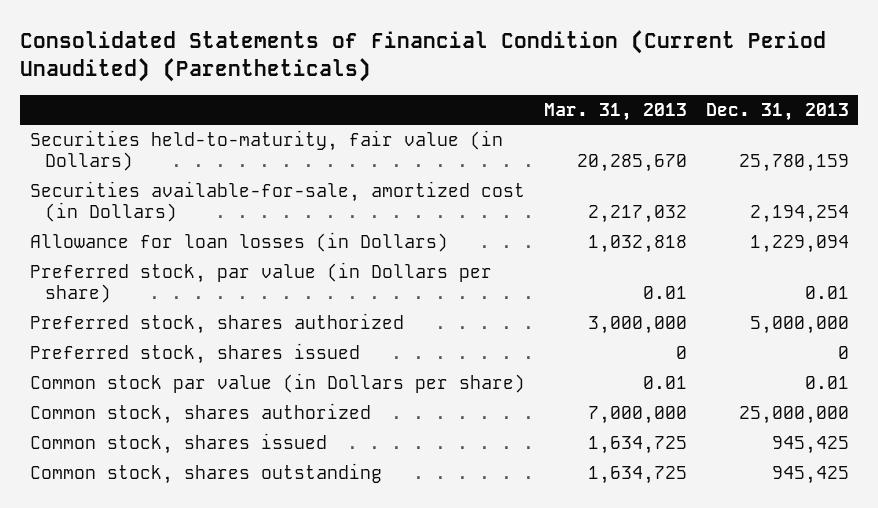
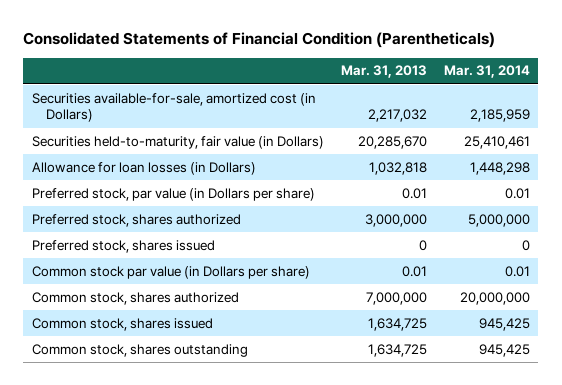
- Consolidated Statements of Financial Condition (Current Period Unaudited) (Parentheticals)
+ Consolidated Statements of Financial Condition (Parentheticals)
- | Mar. 31, 2013 | Dec. 31, 2013
+ | Mar. 31, 2013 | Mar. 31, 2014
moved down: Securities held-to-maturity, fair value (in Dollars) | 20,285,670 | 25,410,461

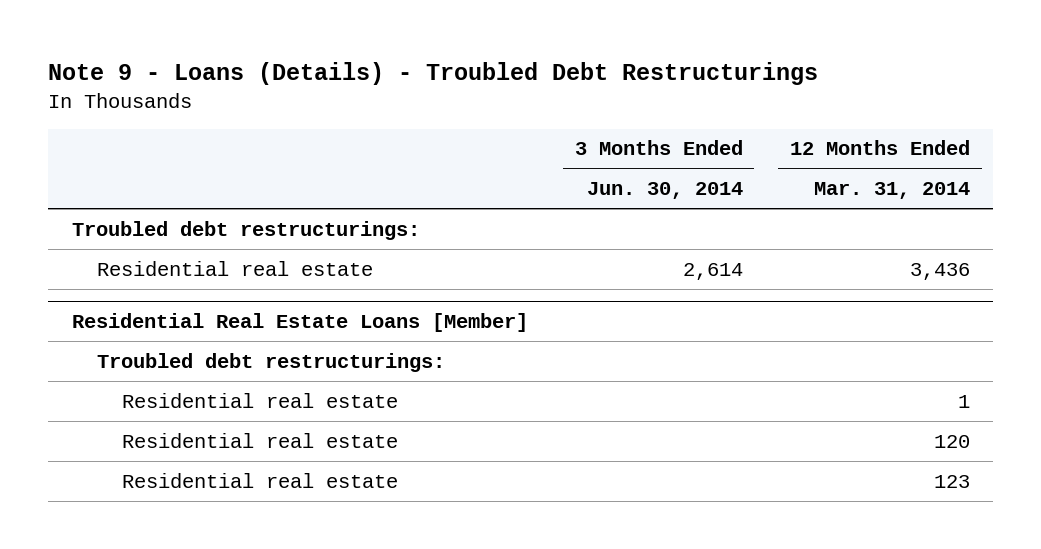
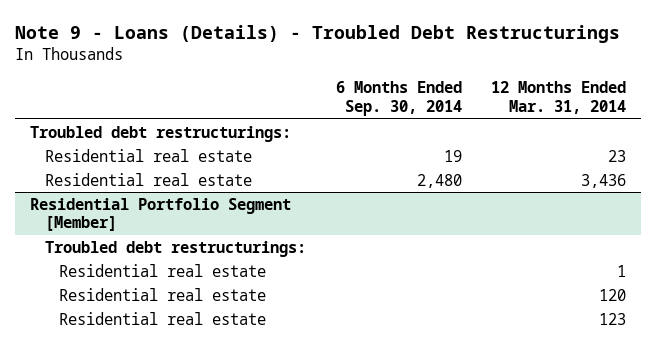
- | 3 Months Ended Jun. 30, 2014 | 12 Months Ended Mar. 31, 2014
+ | 6 Months Ended Sep. 30, 2014 | 12 Months Ended Mar. 31, 2014
+ Residential real estate | 19 | 23
- Residential Real Estate Loans [Member]
+ Residential Portfolio Segment [Member]

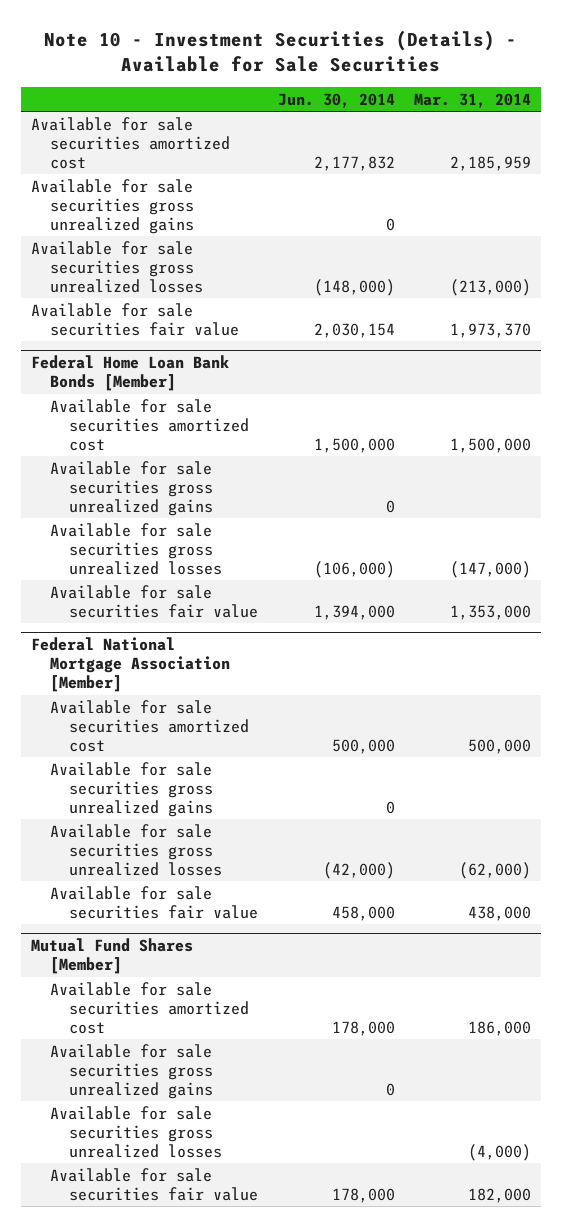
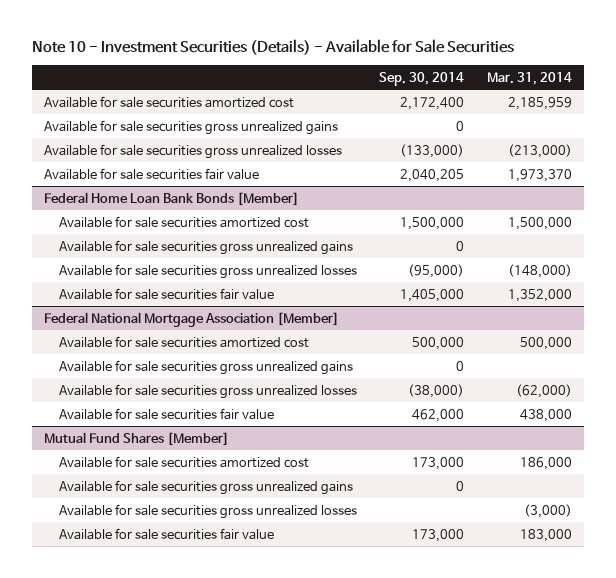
- | Jun. 30, 2014 | Mar. 31, 2014
+ | Sep. 30, 2014 | Mar. 31, 2014
@ Federal Home Loan Bank Bonds [Member]
- Available for sale securities gross unrealized losses | (106,000) | (147,000)
- Available for sale securities fair value | 1,394,000 | 1,353,000
+ Available for sale securities gross unrealized losses | (95,000) | (148,000)
+ Available for sale securities fair value | 1,405,000 | 1,352,000
@ Mutual Fund Shares [Member]
- Available for sale securities gross unrealized losses | | (4,000)
- Available for sale securities fair value | 178,000 | 182,000
+ Available for sale securities gross unrealized losses | | (3,000)
+ Available for sale securities fair value | 173,000 | 183,000

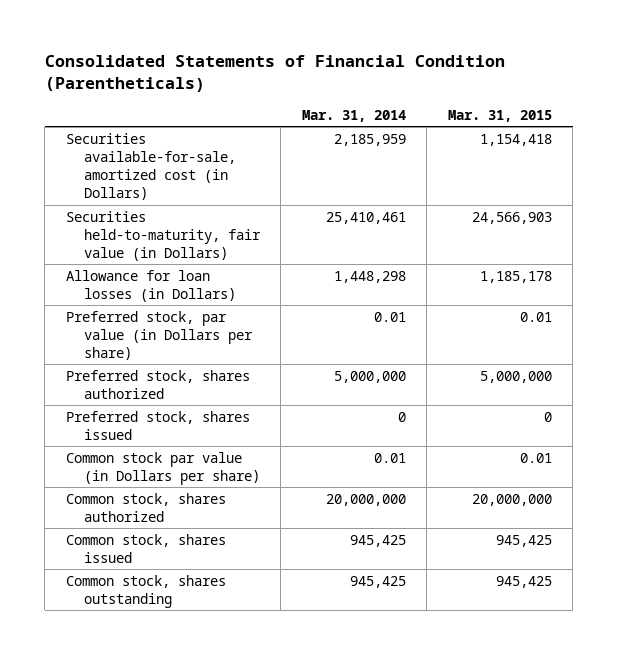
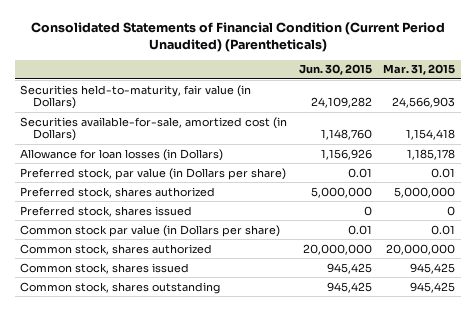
- Consolidated Statements of Financial Condition (Parentheticals)
+ Consolidated Statements of Financial Condition (Current Period Unaudited) (Parentheticals)
- | Mar. 31, 2014 | Mar. 31, 2015
+ | Jun. 30, 2015 | Mar. 31, 2015
moved down: Securities available-for-sale, amortized cost (in Dollars) | 1,148,760 | 1,154,418

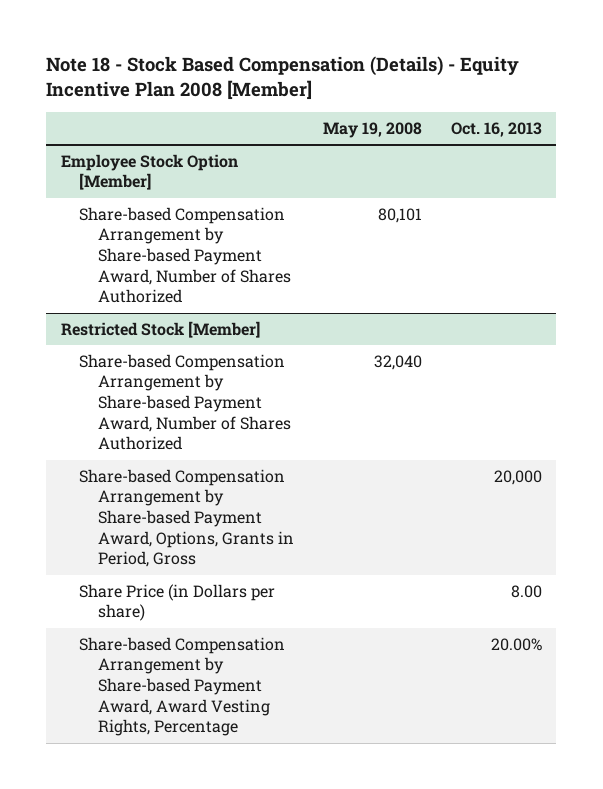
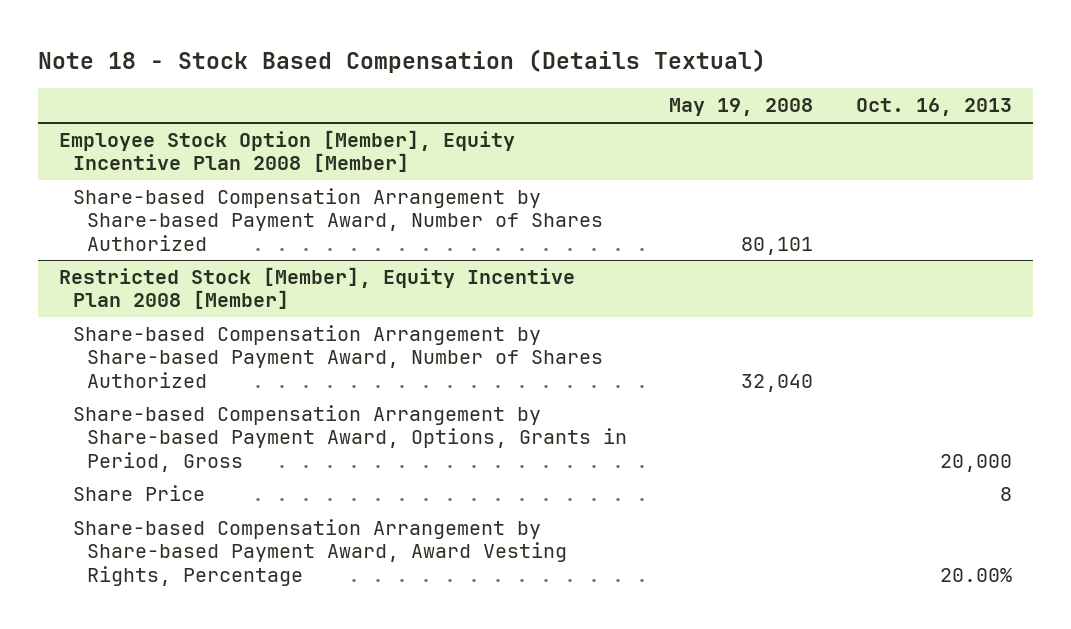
- Note 18 - Stock Based Compensation (Details) - Equity Incentive Plan 2008 [Member]
+ Note 18 - Stock Based Compensation (Details Textual)
- Employee Stock Option [Member]
+ Employee Stock Option [Member], Equity Incentive Plan 2008 [Member]
- Restricted Stock [Member]
+ Restricted Stock [Member], Equity Incentive Plan 2008 [Member]
- Share Price (in Dollars per share) | | 8.00
+ Share Price | | 8

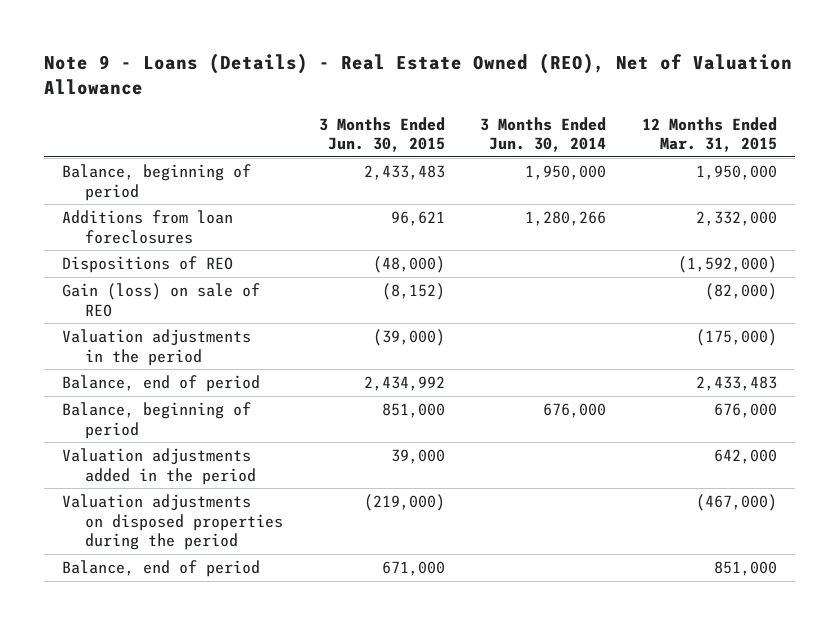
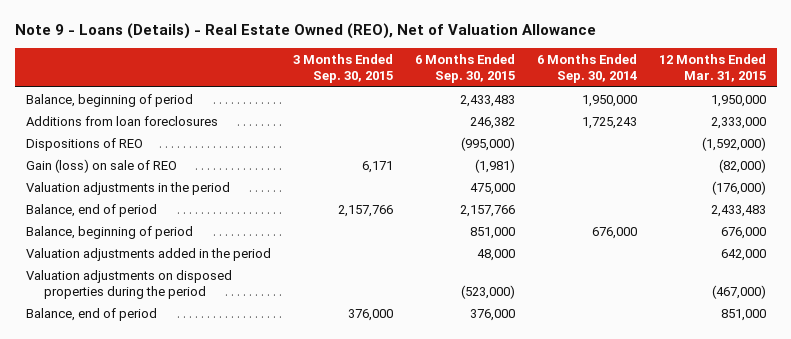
- | 3 Months Ended Jun. 30, 2015 | 3 Months Ended Jun. 30, 2014 | 12 Months Ended Mar. 31, 2015
+ | 3 Months Ended Sep. 30, 2015 | 6 Months Ended Sep. 30, 2015 | 6 Months Ended Sep. 30, 2014 | 12 Months Ended Mar. 31, 2015
- Additions from loan foreclosures | 96,621 | 1,280,266 | 2,332,000
+ Additions from loan foreclosures | | 246,382 | 1,725,243 | 2,333,000
- Valuation adjustments in the period | (39,000) | | (175,000)
+ Valuation adjustments in the period | | 475,000 | | (176,000)

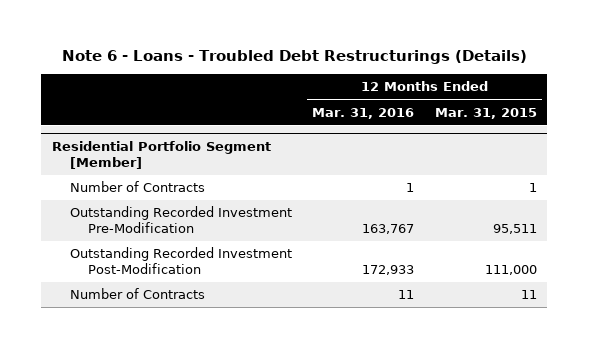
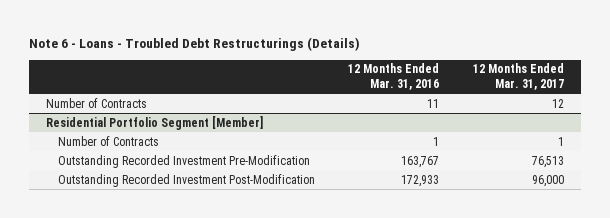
- | 12 Months Ended Mar. 31, 2016 | 12 Months Ended Mar. 31, 2015
+ | 12 Months Ended Mar. 31, 2016 | 12 Months Ended Mar. 31, 2017
+ Number of Contracts | 11 | 12
@ Residential Portfolio Segment [Member]
- Number of Contracts | 11 | 11

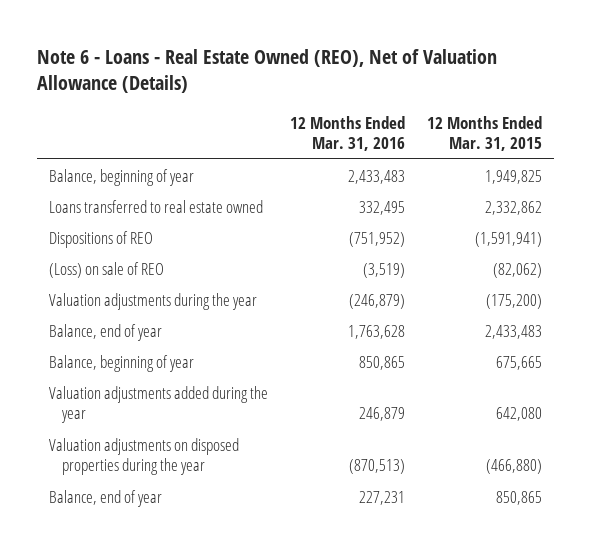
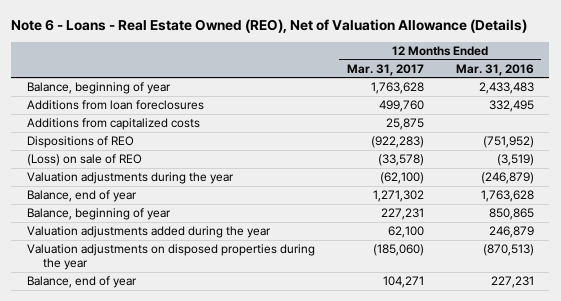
- | 12 Months Ended Mar. 31, 2016 | 12 Months Ended Mar. 31, 2015
+ | 12 Months Ended Mar. 31, 2017 | 12 Months Ended Mar. 31, 2016
- Loans transferred to real estate owned | 332,495 | 2,332,862
+ Additions from loan foreclosures | 499,760 | 332,495
+ Additions from capitalized costs | 25,875 |

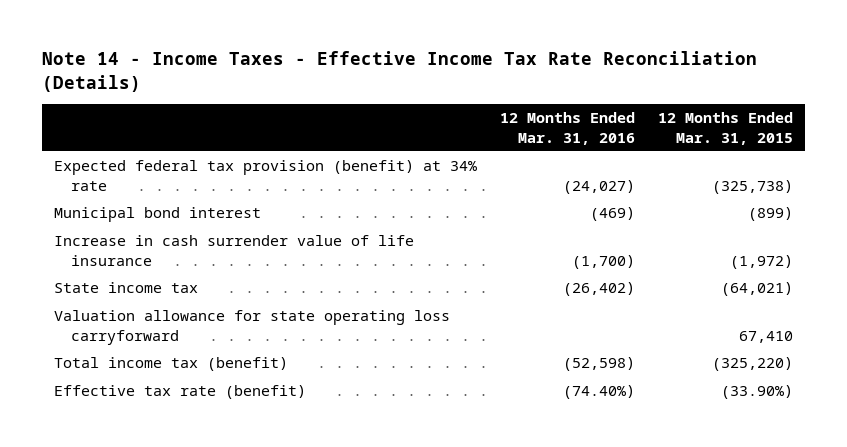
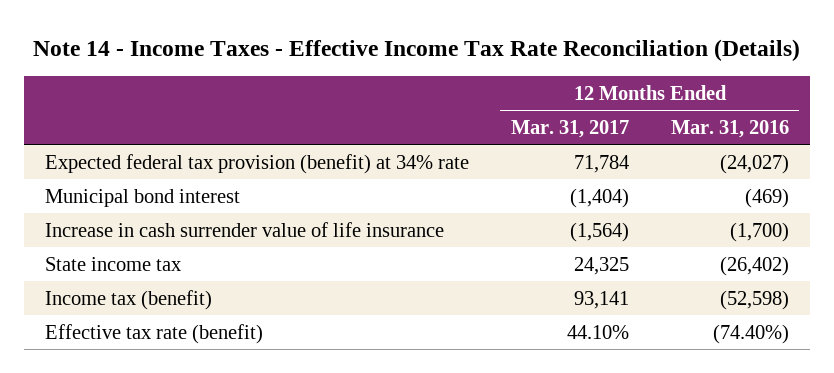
- | 12 Months Ended Mar. 31, 2016 | 12 Months Ended Mar. 31, 2015
+ | 12 Months Ended Mar. 31, 2017 | 12 Months Ended Mar. 31, 2016
- Valuation allowance for state operating loss carryforward | | 67,410
- Total income tax (benefit) | (52,598) | (325,220)
+ Income tax (benefit) | 93,141 | (52,598)

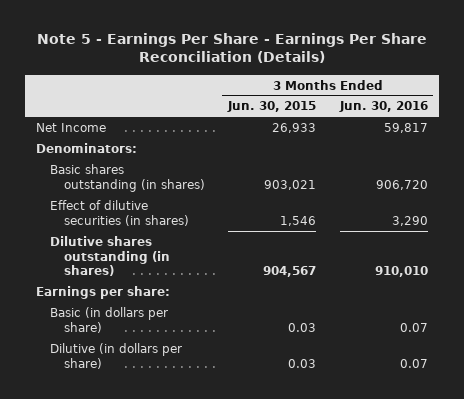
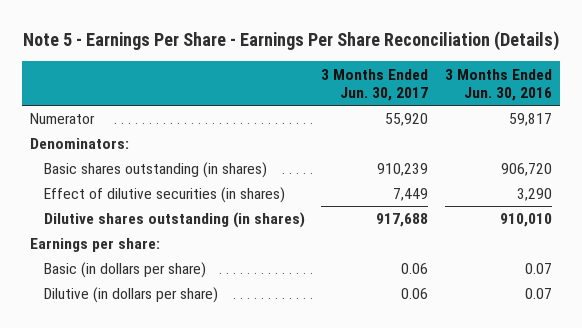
- | 3 Months Ended Jun. 30, 2015 | 3 Months Ended Jun. 30, 2016
+ | 3 Months Ended Jun. 30, 2017 | 3 Months Ended Jun. 30, 2016
- Net Income | 26,933 | 59,817
+ Numerator | 55,920 | 59,817

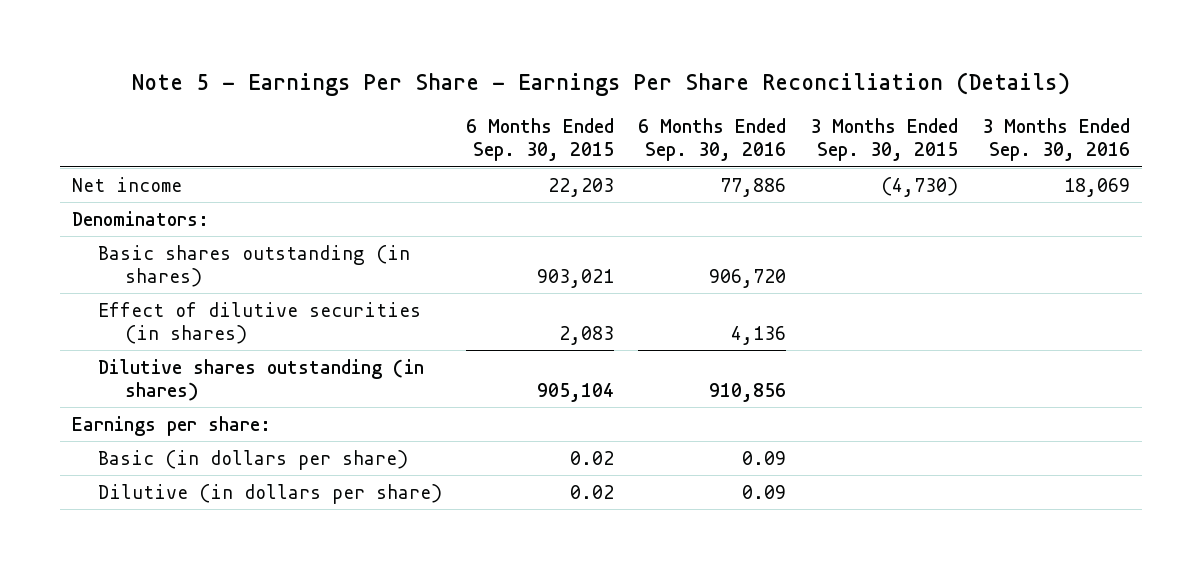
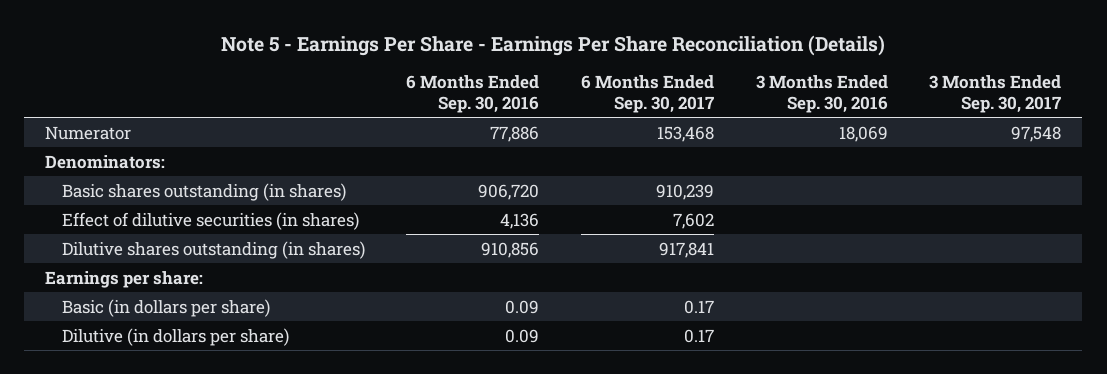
- | 6 Months Ended Sep. 30, 2015 | 6 Months Ended Sep. 30, 2016 | 3 Months Ended Sep. 30, 2015 | 3 Months Ended Sep. 30, 2016
+ | 6 Months Ended Sep. 30, 2016 | 6 Months Ended Sep. 30, 2017 | 3 Months Ended Sep. 30, 2016 | 3 Months Ended Sep. 30, 2017
- Net income | 22,203 | 77,886 | (4,730) | 18,069
+ Numerator | 77,886 | 153,468 | 18,069 | 97,548

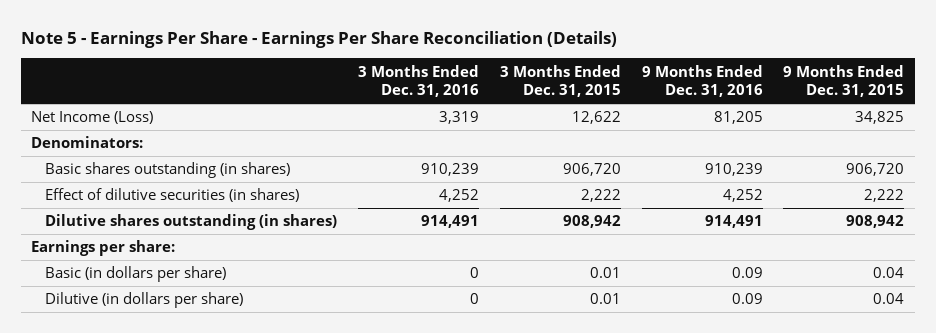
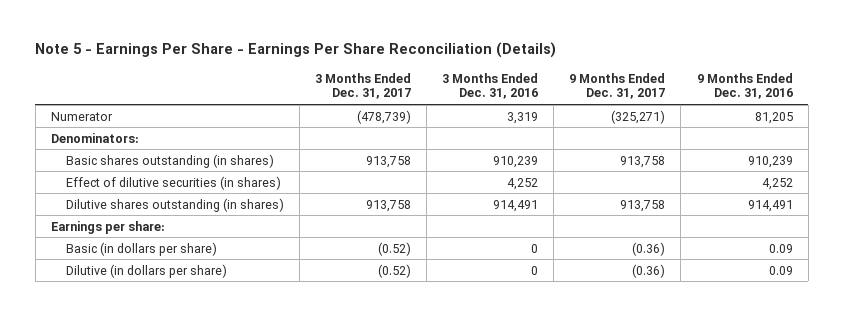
- | 3 Months Ended Dec. 31, 2016 | 3 Months Ended Dec. 31, 2015 | 9 Months Ended Dec. 31, 2016 | 9 Months Ended Dec. 31, 2015
+ | 3 Months Ended Dec. 31, 2017 | 3 Months Ended Dec. 31, 2016 | 9 Months Ended Dec. 31, 2017 | 9 Months Ended Dec. 31, 2016
- Net Income (Loss) | 3,319 | 12,622 | 81,205 | 34,825
+ Numerator | (478,739) | 3,319 | (325,271) | 81,205

